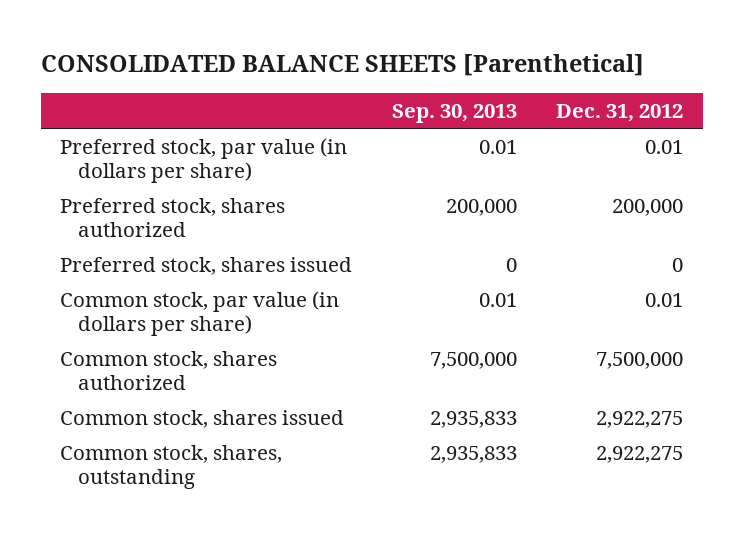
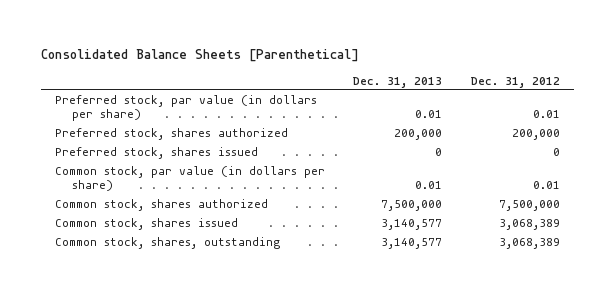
- CONSOLIDATED BALANCE SHEETS [Parenthetical]
+ Consolidated Balance Sheets [Parenthetical]
- | Sep. 30, 2013 | Dec. 31, 2012
+ | Dec. 31, 2013 | Dec. 31, 2012
- Common stock, shares issued | 2,935,833 | 2,922,275
- Common stock, shares, outstanding | 2,935,833 | 2,922,275
+ Common stock, shares issued | 3,140,577 | 3,068,389
+ Common stock, shares, outstanding | 3,140,577 | 3,068,389

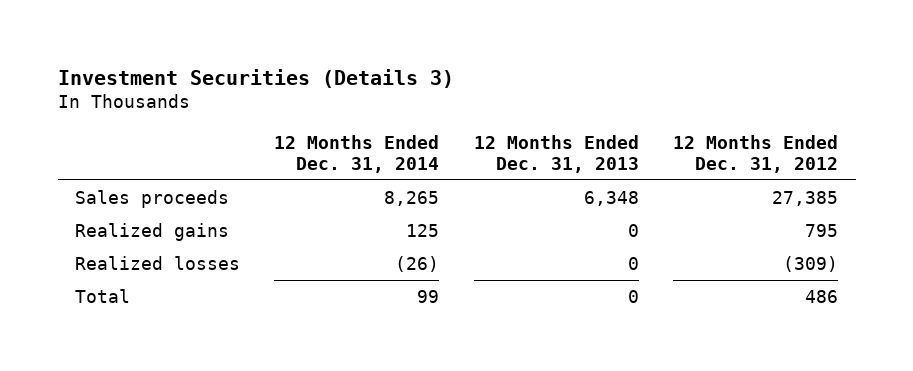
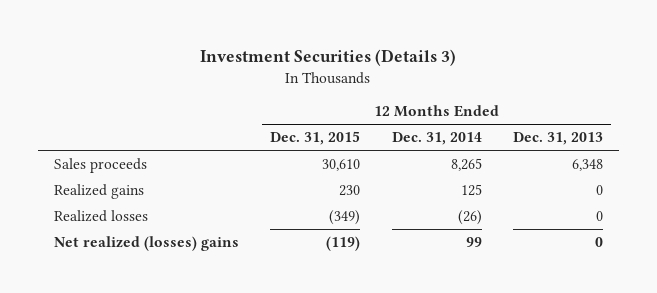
- | 12 Months Ended Dec. 31, 2014 | 12 Months Ended Dec. 31, 2013 | 12 Months Ended Dec. 31, 2012
+ | 12 Months Ended Dec. 31, 2015 | 12 Months Ended Dec. 31, 2014 | 12 Months Ended Dec. 31, 2013
- Total | 99 | 0 | 486
+ Net realized (losses) gains | (119) | 99 | 0

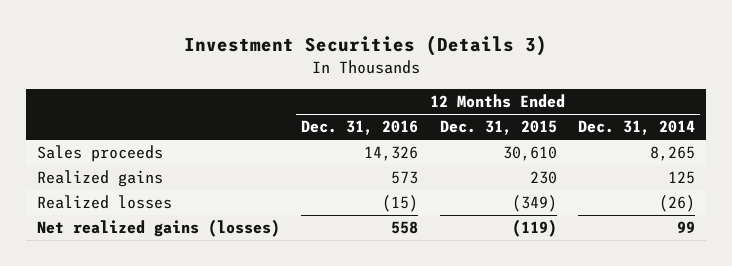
- | 12 Months Ended Dec. 31, 2015 | 12 Months Ended Dec. 31, 2014 | 12 Months Ended Dec. 31, 2013
+ | 12 Months Ended Dec. 31, 2016 | 12 Months Ended Dec. 31, 2015 | 12 Months Ended Dec. 31, 2014
- Net realized (losses) gains | (119) | 99 | 0
+ Net realized gains (losses) | 558 | (119) | 99

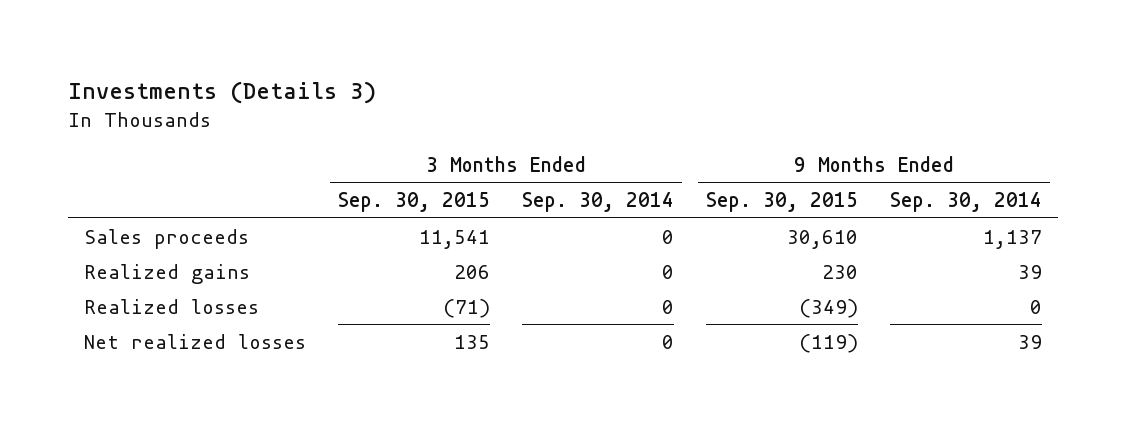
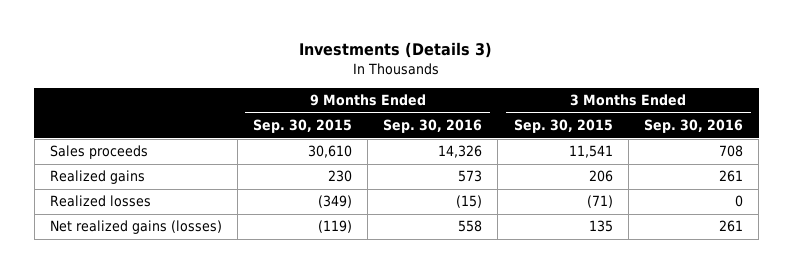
- | 3 Months Ended Sep. 30, 2015 | 3 Months Ended Sep. 30, 2014 | 9 Months Ended Sep. 30, 2015 | 9 Months Ended Sep. 30, 2014
+ | 9 Months Ended Sep. 30, 2015 | 9 Months Ended Sep. 30, 2016 | 3 Months Ended Sep. 30, 2015 | 3 Months Ended Sep. 30, 2016
- Net realized losses | 135 | 0 | (119) | 39
+ Net realized gains (losses) | (119) | 558 | 135 | 261

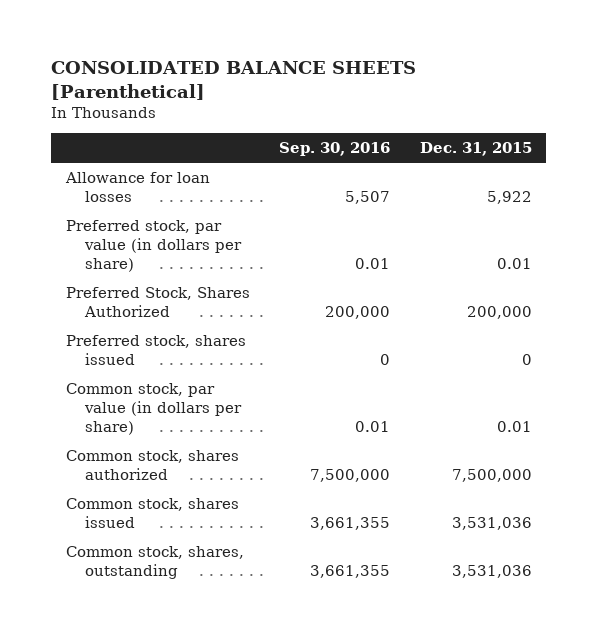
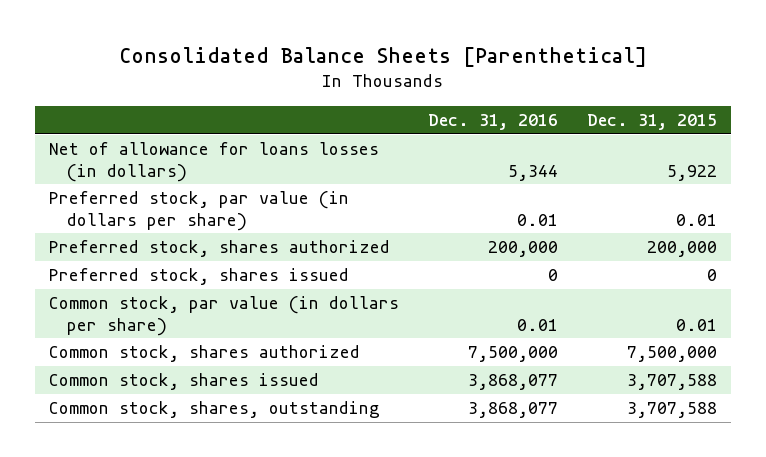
- CONSOLIDATED BALANCE SHEETS [Parenthetical]
+ Consolidated Balance Sheets [Parenthetical]
- | Sep. 30, 2016 | Dec. 31, 2015
+ | Dec. 31, 2016 | Dec. 31, 2015
- Allowance for loan losses | 5,507 | 5,922
+ Net of allowance for loans losses (in dollars) | 5,344 | 5,922
- Preferred Stock, Shares Authorized | 200,000 | 200,000
+ Preferred stock, shares authorized | 200,000 | 200,000
- Common stock, shares issued | 3,661,355 | 3,531,036
- Common stock, shares, outstanding | 3,661,355 | 3,531,036
+ Common stock, shares issued | 3,868,077 | 3,707,588
+ Common stock, shares, outstanding | 3,868,077 | 3,707,588

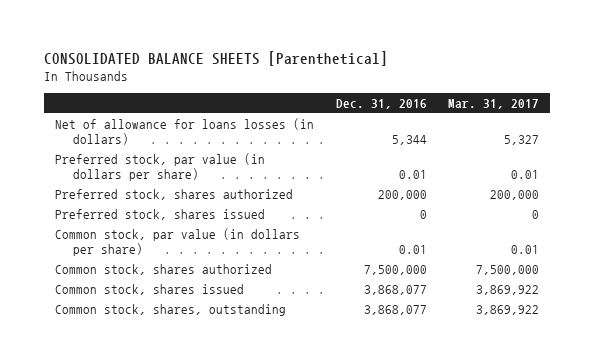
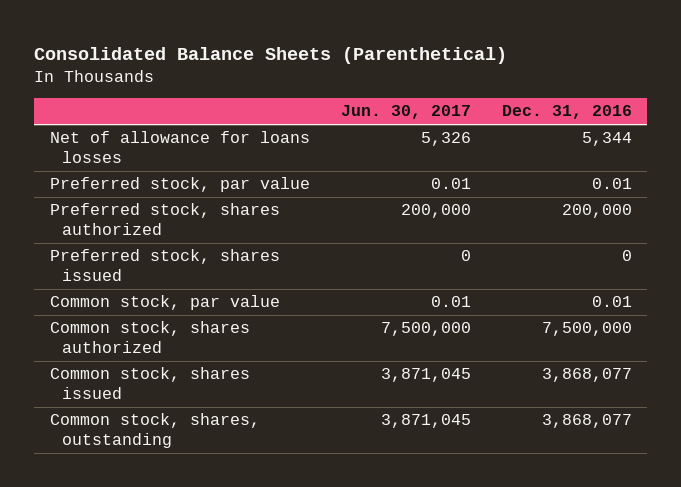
- CONSOLIDATED BALANCE SHEETS [Parenthetical]
+ Consolidated Balance Sheets (Parenthetical)
- | Dec. 31, 2016 | Mar. 31, 2017
+ | Jun. 30, 2017 | Dec. 31, 2016
- Net of allowance for loans losses (in dollars) | 5,344 | 5,327
- Preferred stock, par value (in dollars per share) | 0.01 | 0.01
+ Net of allowance for loans losses | 5,326 | 5,344
+ Preferred stock, par value | 0.01 | 0.01
- Common stock, par value (in dollars per share) | 0.01 | 0.01
+ Common stock, par value | 0.01 | 0.01

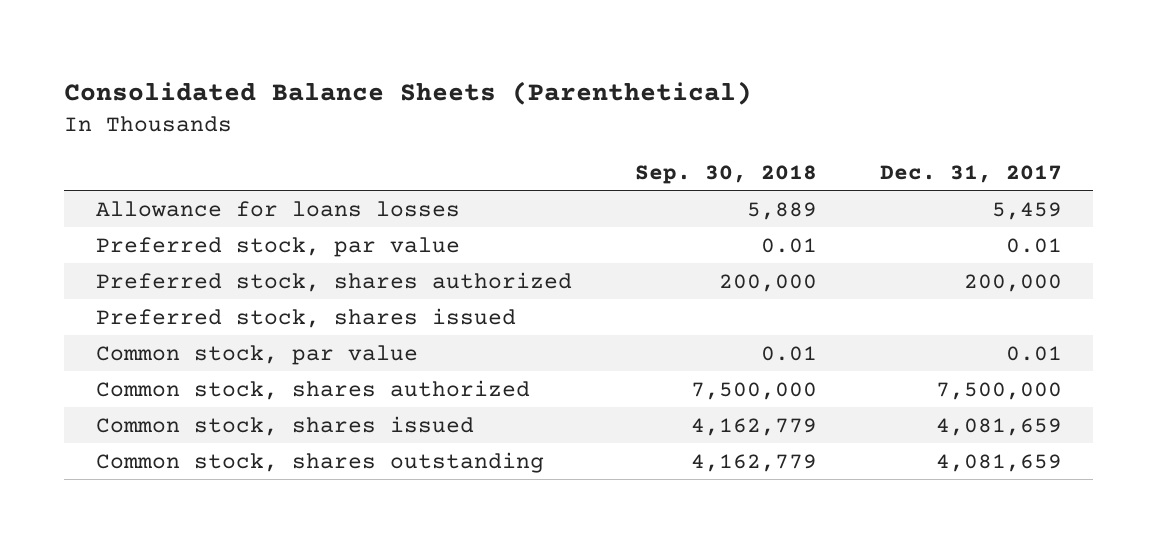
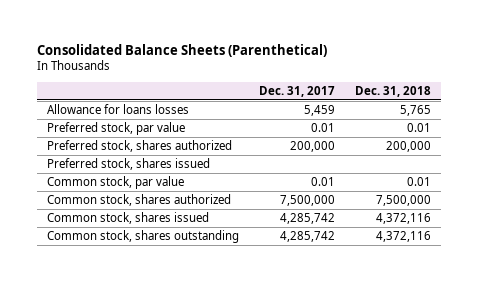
- | Sep. 30, 2018 | Dec. 31, 2017
+ | Dec. 31, 2017 | Dec. 31, 2018
- Common stock, shares issued | 4,162,779 | 4,081,659
- Common stock, shares outstanding | 4,162,779 | 4,081,659
+ Common stock, shares issued | 4,285,742 | 4,372,116
+ Common stock, shares outstanding | 4,285,742 | 4,372,116

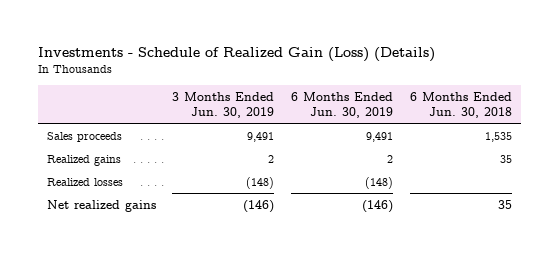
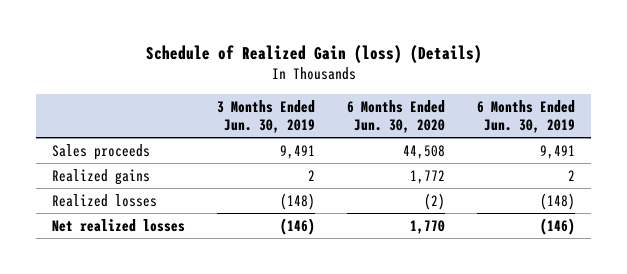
- Investments - Schedule of Realized Gain (Loss) (Details)
+ Schedule of Realized Gain (loss) (Details)
- | 3 Months Ended Jun. 30, 2019 | 6 Months Ended Jun. 30, 2019 | 6 Months Ended Jun. 30, 2018
+ | 3 Months Ended Jun. 30, 2019 | 6 Months Ended Jun. 30, 2020 | 6 Months Ended Jun. 30, 2019
- Net realized gains | (146) | (146) | 35
+ Net realized losses | (146) | 1,770 | (146)

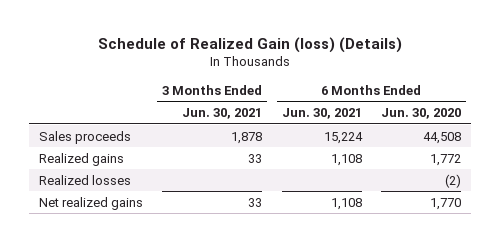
- | 3 Months Ended Jun. 30, 2019 | 6 Months Ended Jun. 30, 2020 | 6 Months Ended Jun. 30, 2019
+ | 3 Months Ended Jun. 30, 2021 | 6 Months Ended Jun. 30, 2021 | 6 Months Ended Jun. 30, 2020
- Net realized losses | (146) | 1,770 | (146)
+ Net realized gains | 33 | 1,108 | 1,770

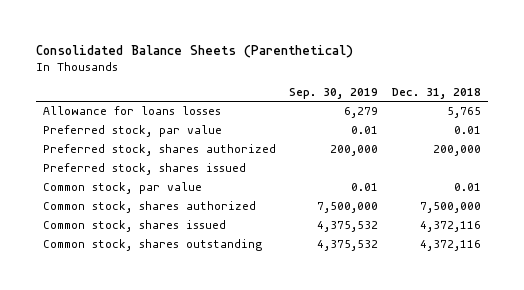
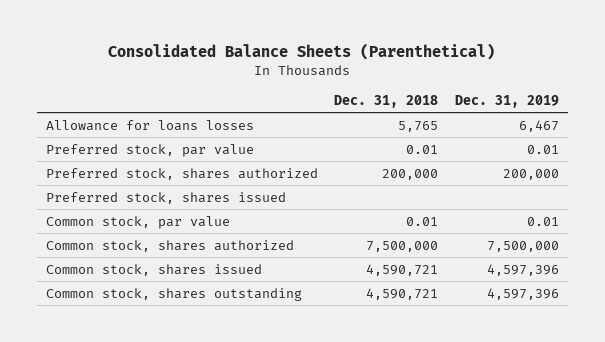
- | Sep. 30, 2019 | Dec. 31, 2018
+ | Dec. 31, 2018 | Dec. 31, 2019
- Common stock, shares issued | 4,375,532 | 4,372,116
- Common stock, shares outstanding | 4,375,532 | 4,372,116
+ Common stock, shares issued | 4,590,721 | 4,597,396
+ Common stock, shares outstanding | 4,590,721 | 4,597,396

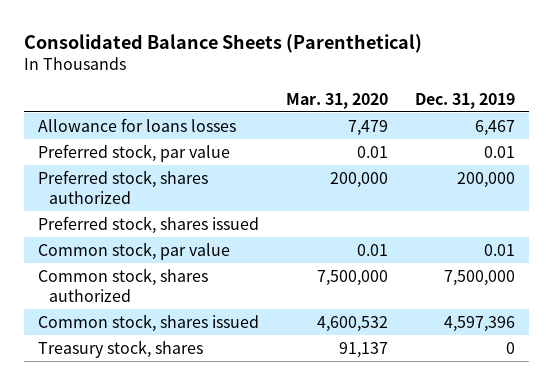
- | Dec. 31, 2018 | Dec. 31, 2019
+ | Mar. 31, 2020 | Dec. 31, 2019
- Common stock, shares outstanding | 4,590,721 | 4,597,396
+ Treasury stock, shares | 91,137 | 0

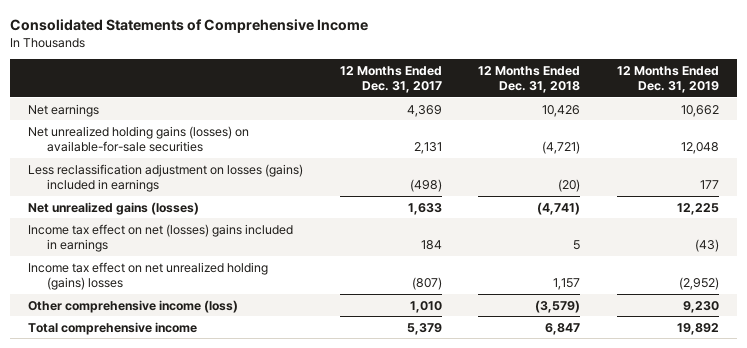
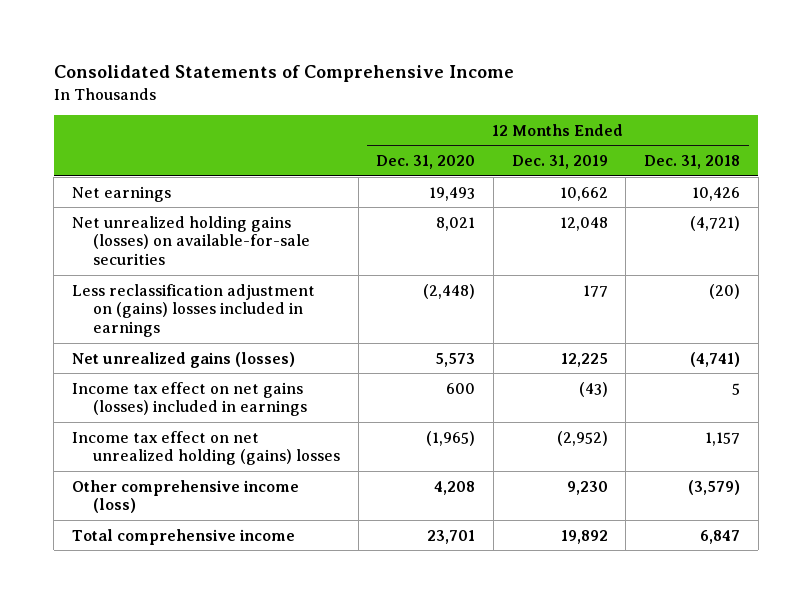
- | 12 Months Ended Dec. 31, 2017 | 12 Months Ended Dec. 31, 2018 | 12 Months Ended Dec. 31, 2019
+ | 12 Months Ended Dec. 31, 2020 | 12 Months Ended Dec. 31, 2019 | 12 Months Ended Dec. 31, 2018
- Less reclassification adjustment on losses (gains) included in earnings | (498) | (20) | 177
+ Less reclassification adjustment on (gains) losses included in earnings | (2,448) | 177 | (20)
- Income tax effect on net (losses) gains included in earnings | 184 | 5 | (43)
+ Income tax effect on net gains (losses) included in earnings | 600 | (43) | 5

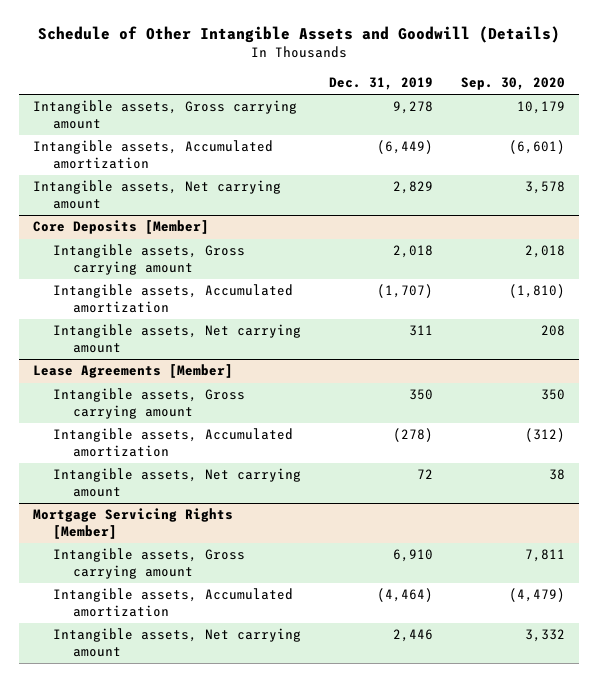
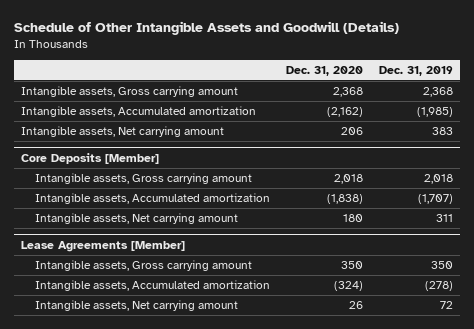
- | Dec. 31, 2019 | Sep. 30, 2020
+ | Dec. 31, 2020 | Dec. 31, 2019
- Intangible assets, Gross carrying amount | 9,278 | 10,179
- Intangible assets, Accumulated amortization | (6,449) | (6,601)
- Intangible assets, Net carrying amount | 2,829 | 3,578
+ Intangible assets, Gross carrying amount | 2,368 | 2,368
+ Intangible assets, Accumulated amortization | (2,162) | (1,985)
+ Intangible assets, Net carrying amount | 206 | 383
- Mortgage Servicing Rights [Member]
- Intangible assets, Gross carrying amount | 6,910 | 7,811
- Intangible assets, Accumulated amortization | (4,464) | (4,479)
- Intangible assets, Net carrying amount | 2,446 | 3,332

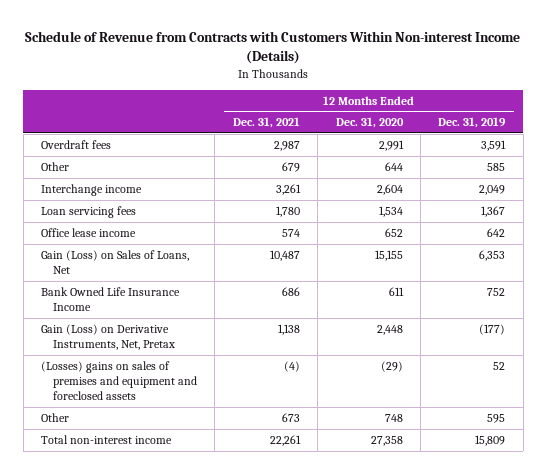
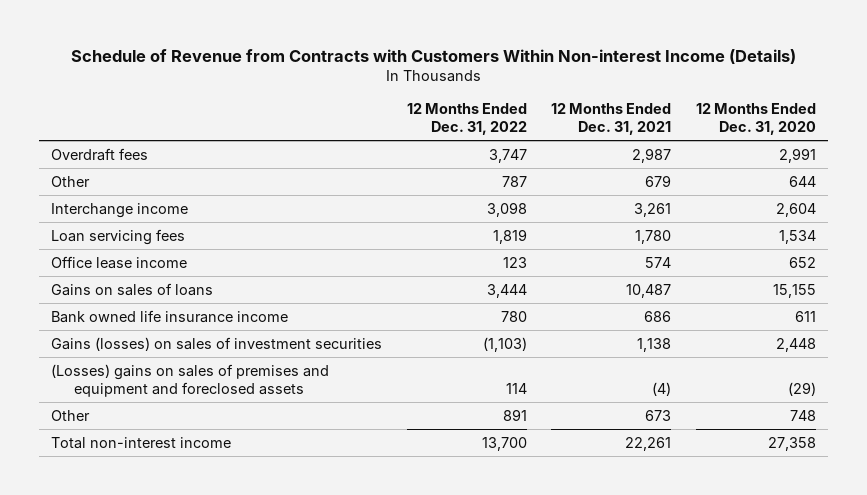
- | 12 Months Ended Dec. 31, 2021 | 12 Months Ended Dec. 31, 2020 | 12 Months Ended Dec. 31, 2019
+ | 12 Months Ended Dec. 31, 2022 | 12 Months Ended Dec. 31, 2021 | 12 Months Ended Dec. 31, 2020
- Gain (Loss) on Sales of Loans, Net | 10,487 | 15,155 | 6,353
- Bank Owned Life Insurance Income | 686 | 611 | 752
- Gain (Loss) on Derivative Instruments, Net, Pretax | 1,138 | 2,448 | (177)
+ Gains on sales of loans | 3,444 | 10,487 | 15,155
+ Bank owned life insurance income | 780 | 686 | 611
+ Gains (losses) on sales of investment securities | (1,103) | 1,138 | 2,448

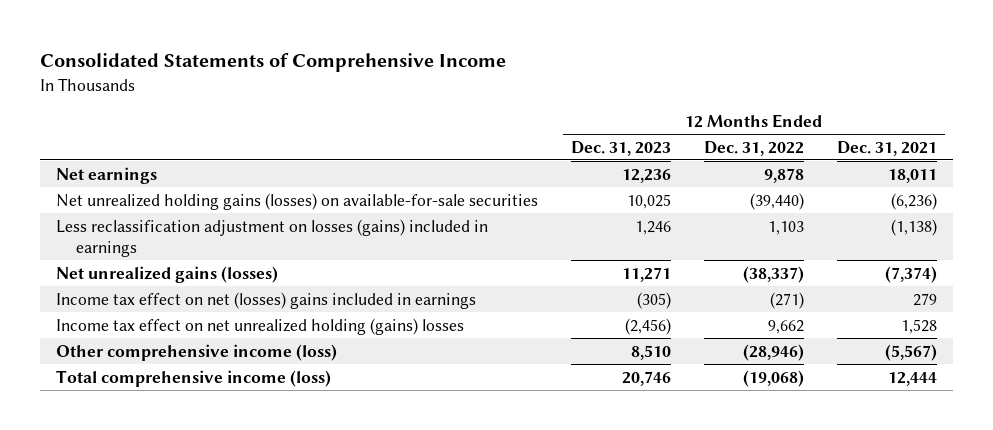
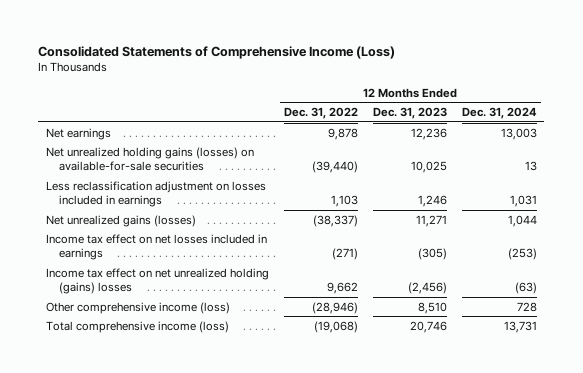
- Consolidated Statements of Comprehensive Income
+ Consolidated Statements of Comprehensive Income (Loss)
- | 12 Months Ended Dec. 31, 2023 | 12 Months Ended Dec. 31, 2022 | 12 Months Ended Dec. 31, 2021
+ | 12 Months Ended Dec. 31, 2022 | 12 Months Ended Dec. 31, 2023 | 12 Months Ended Dec. 31, 2024
- Less reclassification adjustment on losses (gains) included in earnings | 1,246 | 1,103 | (1,138)
+ Less reclassification adjustment on losses included in earnings | 1,103 | 1,246 | 1,031
- Income tax effect on net (losses) gains included in earnings | (305) | (271) | 279
+ Income tax effect on net losses included in earnings | (271) | (305) | (253)

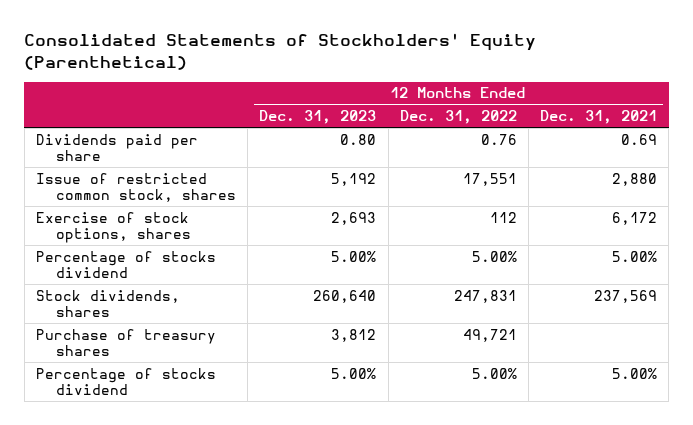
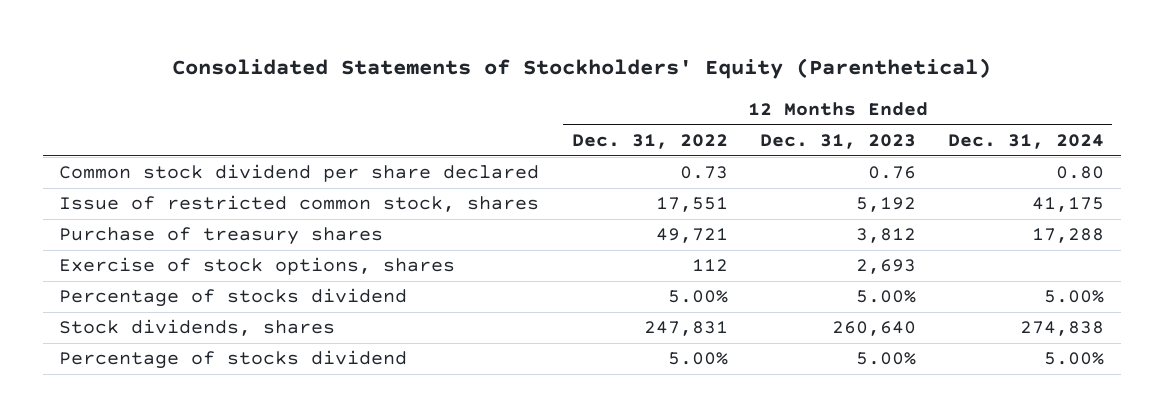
- | 12 Months Ended Dec. 31, 2023 | 12 Months Ended Dec. 31, 2022 | 12 Months Ended Dec. 31, 2021
+ | 12 Months Ended Dec. 31, 2022 | 12 Months Ended Dec. 31, 2023 | 12 Months Ended Dec. 31, 2024
- Dividends paid per share | 0.80 | 0.76 | 0.69
+ Common stock dividend per share declared | 0.73 | 0.76 | 0.80
moved up: Purchase of treasury shares | 49,721 | 3,812 | 17,288

